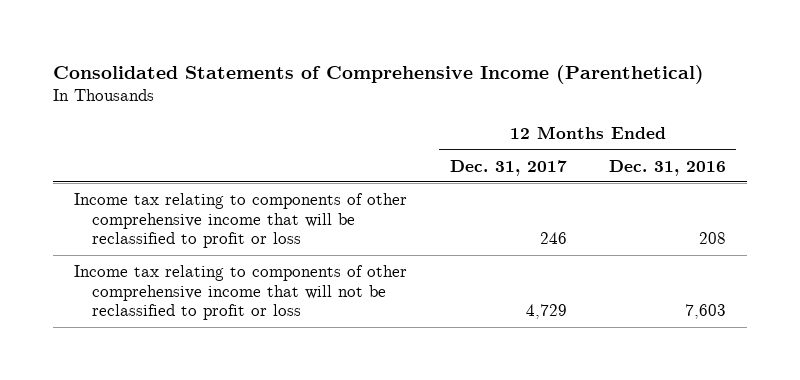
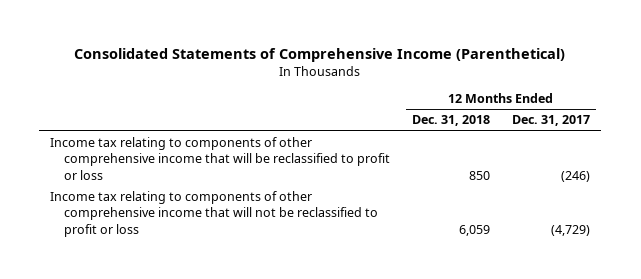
- | 12 Months Ended Dec. 31, 2017 | 12 Months Ended Dec. 31, 2016
+ | 12 Months Ended Dec. 31, 2018 | 12 Months Ended Dec. 31, 2017
- Income tax relating to components of other comprehensive income that will be reclassified to profit or loss | 246 | 208
- Income tax relating to components of other comprehensive income that will not be reclassified to profit or loss | 4,729 | 7,603
+ Income tax relating to components of other comprehensive income that will be reclassified to profit or loss | 850 | (246)
+ Income tax relating to components of other comprehensive income that will not be reclassified to profit or loss | 6,059 | (4,729)

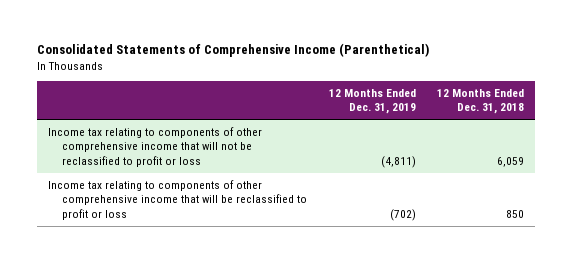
- | 12 Months Ended Dec. 31, 2018 | 12 Months Ended Dec. 31, 2017
+ | 12 Months Ended Dec. 31, 2019 | 12 Months Ended Dec. 31, 2018
moved down: Income tax relating to components of other comprehensive income that will be reclassified to profit or loss | (702) | 850

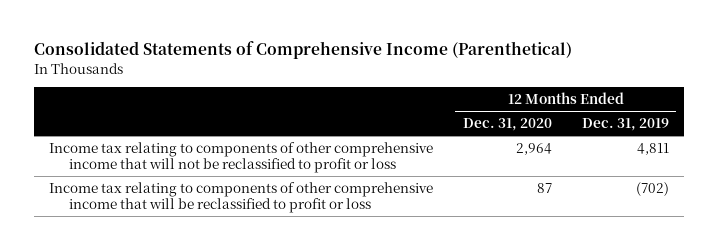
- | 12 Months Ended Dec. 31, 2019 | 12 Months Ended Dec. 31, 2018
+ | 12 Months Ended Dec. 31, 2020 | 12 Months Ended Dec. 31, 2019
- Income tax relating to components of other comprehensive income that will not be reclassified to profit or loss | (4,811) | 6,059
+ Income tax relating to components of other comprehensive income that will not be reclassified to profit or loss | 2,964 | 4,811

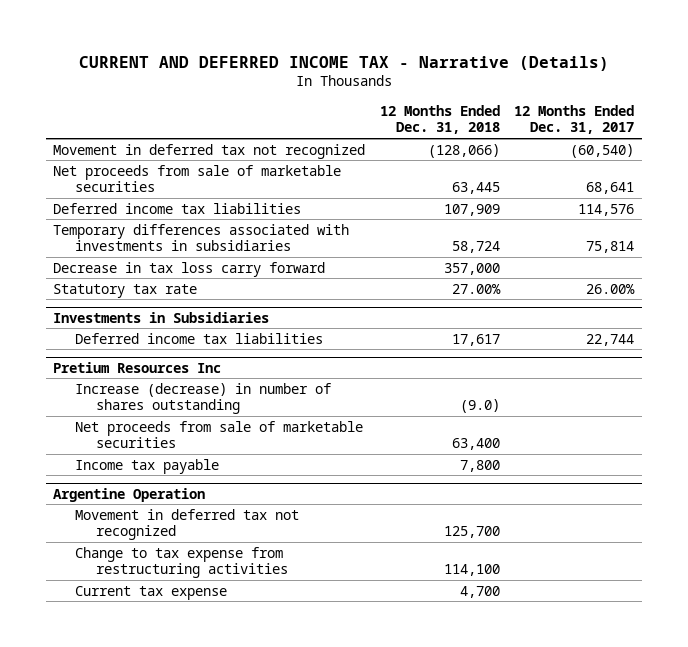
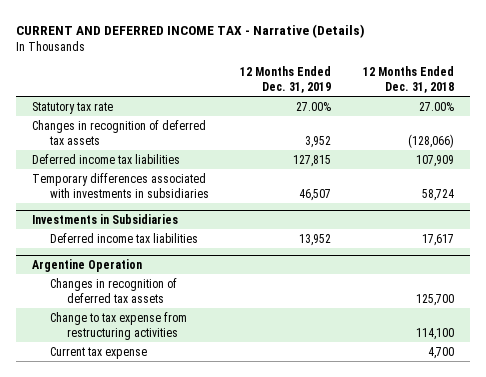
- | 12 Months Ended Dec. 31, 2018 | 12 Months Ended Dec. 31, 2017
+ | 12 Months Ended Dec. 31, 2019 | 12 Months Ended Dec. 31, 2018
- Movement in deferred tax not recognized | (128,066) | (60,540)
- Net proceeds from sale of marketable securities | 63,445 | 68,641
moved up: Statutory tax rate | 27.00% | 27.00%
+ Changes in recognition of deferred tax assets | 3,952 | (128,066)
- Decrease in tax loss carry forward | 357,000 |
- Pretium Resources Inc
- Increase (decrease) in number of shares outstanding | (9.0) |
- Net proceeds from sale of marketable securities | 63,400 |
- Income tax payable | 7,800 |
@ Argentine Operation
- Movement in deferred tax not recognized | 125,700 |
+ Changes in recognition of deferred tax assets | | 125,700

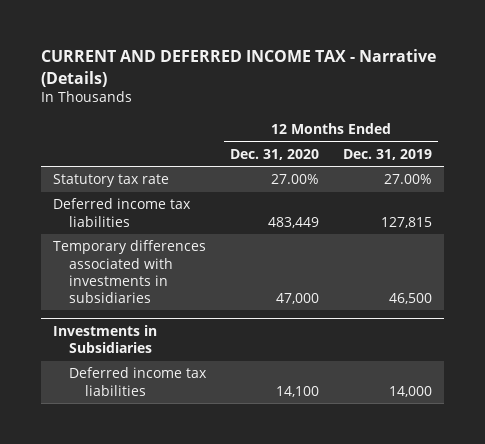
- | 12 Months Ended Dec. 31, 2019 | 12 Months Ended Dec. 31, 2018
+ | 12 Months Ended Dec. 31, 2020 | 12 Months Ended Dec. 31, 2019
- Changes in recognition of deferred tax assets | 3,952 | (128,066)
- Temporary differences associated with investments in subsidiaries | 46,507 | 58,724
+ Temporary differences associated with investments in subsidiaries | 47,000 | 46,500
@ Investments in Subsidiaries
- Deferred income tax liabilities | 13,952 | 17,617
- Argentine Operation
- Changes in recognition of deferred tax assets | | 125,700
- Change to tax expense from restructuring activities | | 114,100
- Current tax expense | | 4,700
@ Investments in Subsidiaries
+ Deferred income tax liabilities | 14,100 | 14,000

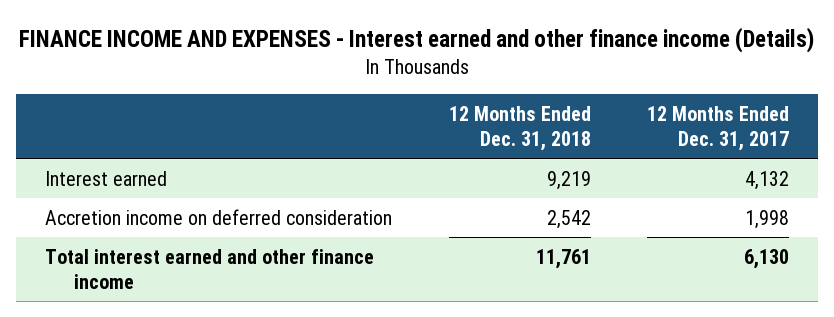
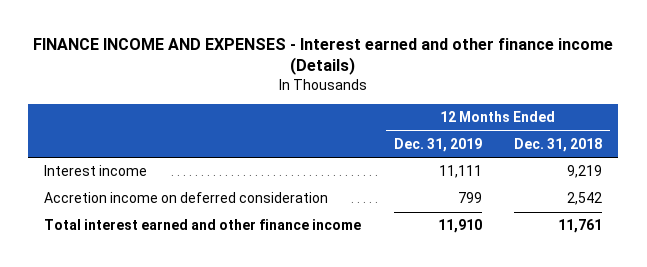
- | 12 Months Ended Dec. 31, 2018 | 12 Months Ended Dec. 31, 2017
+ | 12 Months Ended Dec. 31, 2019 | 12 Months Ended Dec. 31, 2018
- Interest earned | 9,219 | 4,132
+ Interest income | 11,111 | 9,219

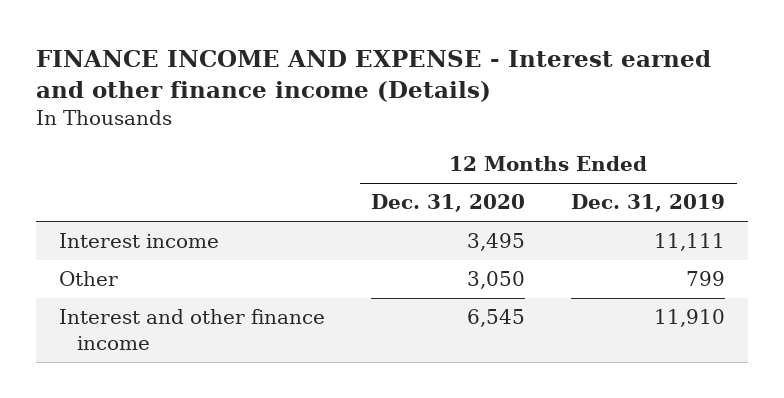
- FINANCE INCOME AND EXPENSES - Interest earned and other finance income (Details)
+ FINANCE INCOME AND EXPENSE - Interest earned and other finance income (Details)
- | 12 Months Ended Dec. 31, 2019 | 12 Months Ended Dec. 31, 2018
+ | 12 Months Ended Dec. 31, 2020 | 12 Months Ended Dec. 31, 2019
- Accretion income on deferred consideration | 799 | 2,542
- Total interest earned and other finance income | 11,910 | 11,761
+ Other | 3,050 | 799
+ Interest and other finance income | 6,545 | 11,910

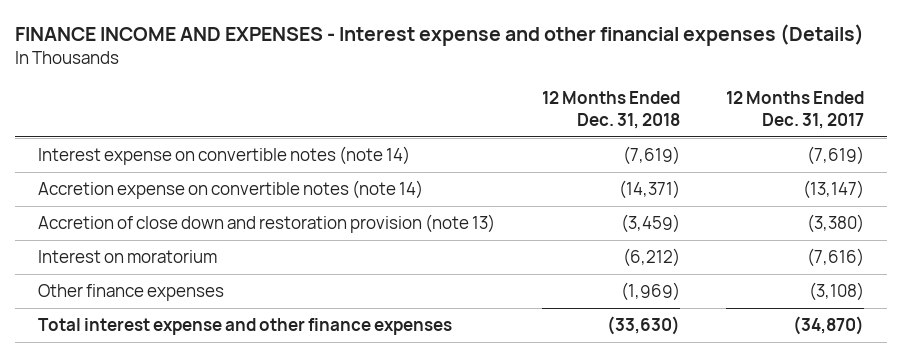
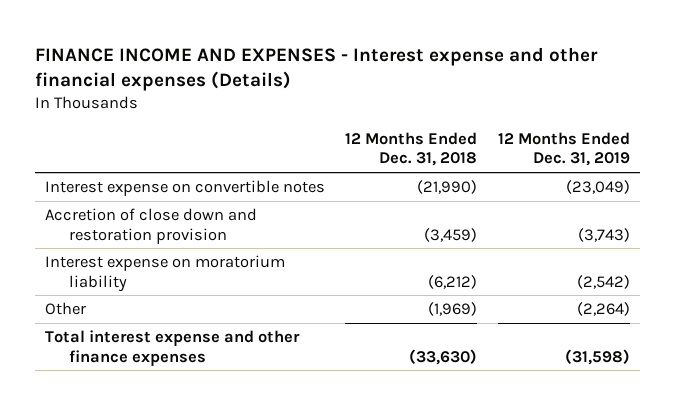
- | 12 Months Ended Dec. 31, 2018 | 12 Months Ended Dec. 31, 2017
+ | 12 Months Ended Dec. 31, 2018 | 12 Months Ended Dec. 31, 2019
- Interest expense on convertible notes (note 14) | (7,619) | (7,619)
- Accretion expense on convertible notes (note 14) | (14,371) | (13,147)
- Accretion of close down and restoration provision (note 13) | (3,459) | (3,380)
- Interest on moratorium | (6,212) | (7,616)
- Other finance expenses | (1,969) | (3,108)
+ Interest expense on convertible notes | (21,990) | (23,049)
+ Accretion of close down and restoration provision | (3,459) | (3,743)
+ Interest expense on moratorium liability | (6,212) | (2,542)
+ Other | (1,969) | (2,264)

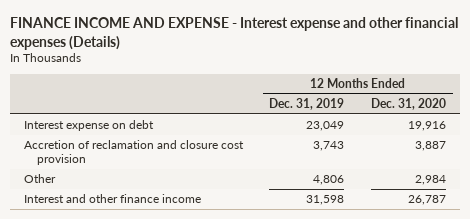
- FINANCE INCOME AND EXPENSES - Interest expense and other financial expenses (Details)
+ FINANCE INCOME AND EXPENSE - Interest expense and other financial expenses (Details)
- | 12 Months Ended Dec. 31, 2018 | 12 Months Ended Dec. 31, 2019
+ | 12 Months Ended Dec. 31, 2019 | 12 Months Ended Dec. 31, 2020
- Interest expense on convertible notes | (21,990) | (23,049)
- Accretion of close down and restoration provision | (3,459) | (3,743)
- Interest expense on moratorium liability | (6,212) | (2,542)
- Other | (1,969) | (2,264)
- Total interest expense and other finance expenses | (33,630) | (31,598)
+ Interest expense on debt | 23,049 | 19,916
+ Accretion of reclamation and closure cost provision | 3,743 | 3,887
+ Other | 4,806 | 2,984
+ Interest and other finance income | 31,598 | 26,787

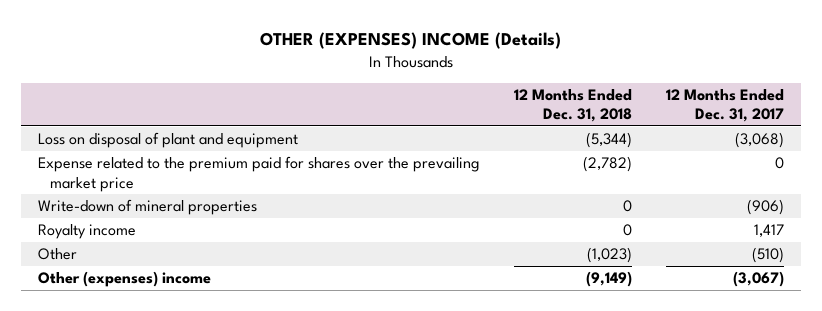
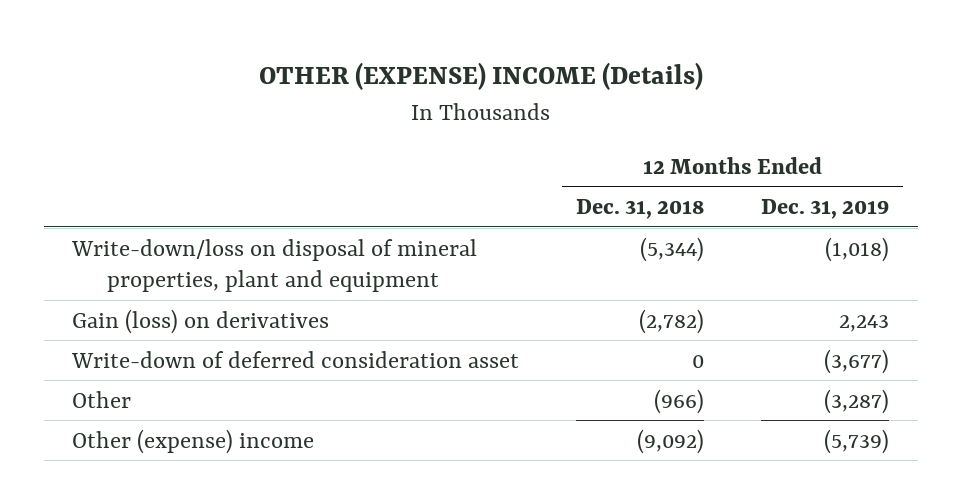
- OTHER (EXPENSES) INCOME (Details)
+ OTHER (EXPENSE) INCOME (Details)
- | 12 Months Ended Dec. 31, 2018 | 12 Months Ended Dec. 31, 2017
+ | 12 Months Ended Dec. 31, 2018 | 12 Months Ended Dec. 31, 2019
- Loss on disposal of plant and equipment | (5,344) | (3,068)
- Expense related to the premium paid for shares over the prevailing market price | (2,782) | 0
- Write-down of mineral properties | 0 | (906)
- Royalty income | 0 | 1,417
- Other | (1,023) | (510)
- Other (expenses) income | (9,149) | (3,067)
+ Write-down/loss on disposal of mineral properties, plant and equipment | (5,344) | (1,018)
+ Gain (loss) on derivatives | (2,782) | 2,243
+ Write-down of deferred consideration asset | 0 | (3,677)
+ Other | (966) | (3,287)
+ Other (expense) income | (9,092) | (5,739)

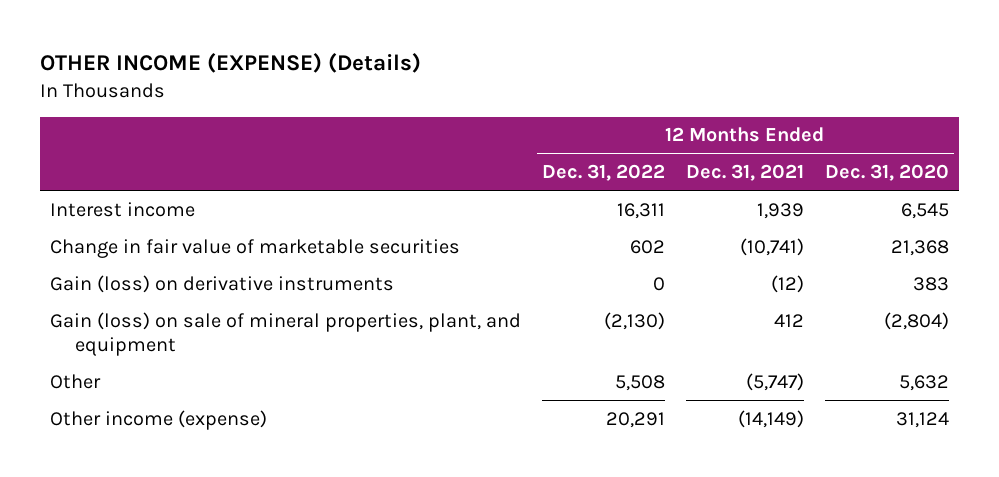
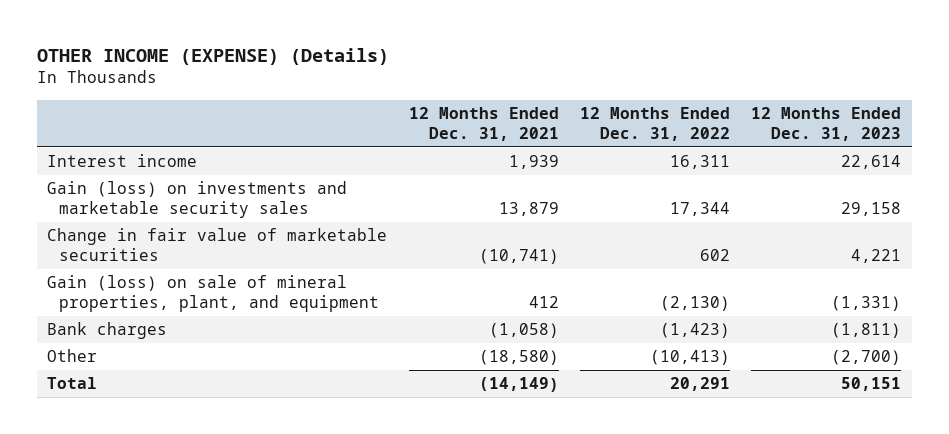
- | 12 Months Ended Dec. 31, 2022 | 12 Months Ended Dec. 31, 2021 | 12 Months Ended Dec. 31, 2020
+ | 12 Months Ended Dec. 31, 2021 | 12 Months Ended Dec. 31, 2022 | 12 Months Ended Dec. 31, 2023
+ Gain (loss) on investments and marketable security sales | 13,879 | 17,344 | 29,158
- Gain (loss) on derivative instruments | 0 | (12) | 383
- Other | 5,508 | (5,747) | 5,632
- Other income (expense) | 20,291 | (14,149) | 31,124
+ Bank charges | (1,058) | (1,423) | (1,811)
+ Other | (18,580) | (10,413) | (2,700)
+ Total | (14,149) | 20,291 | 50,151

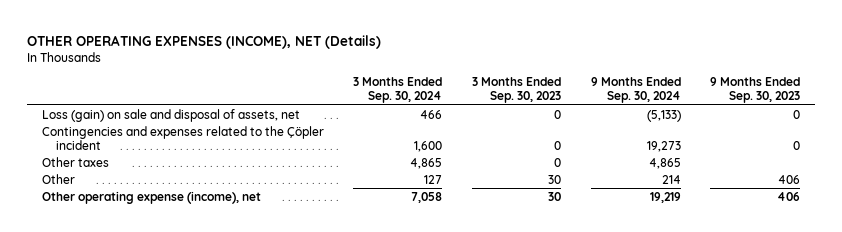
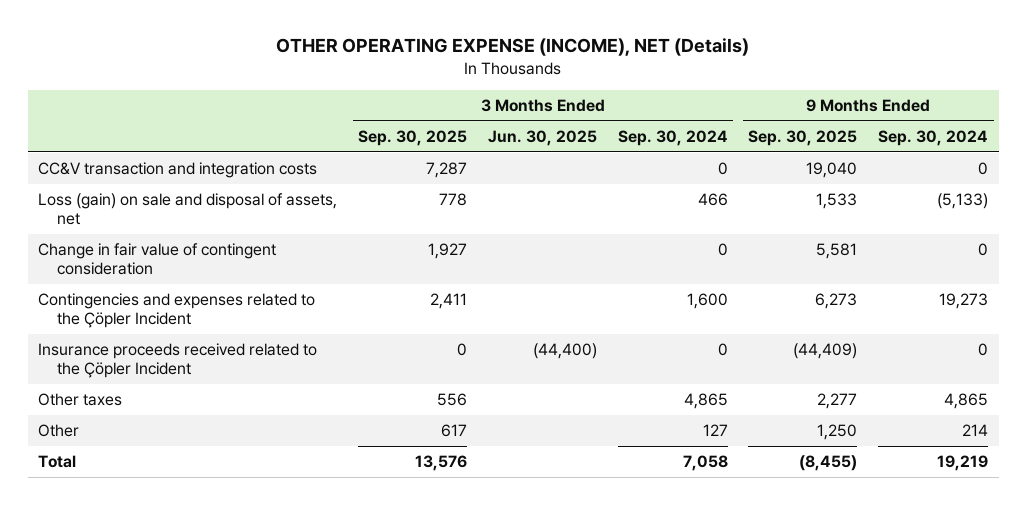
- OTHER OPERATING EXPENSES (INCOME), NET (Details)
+ OTHER OPERATING EXPENSE (INCOME), NET (Details)
- | 3 Months Ended Sep. 30, 2024 | 3 Months Ended Sep. 30, 2023 | 9 Months Ended Sep. 30, 2024 | 9 Months Ended Sep. 30, 2023
+ | 3 Months Ended Sep. 30, 2025 | 3 Months Ended Jun. 30, 2025 | 3 Months Ended Sep. 30, 2024 | 9 Months Ended Sep. 30, 2025 | 9 Months Ended Sep. 30, 2024
+ CC&V transaction and integration costs | 7,287 | | 0 | 19,040 | 0
- Contingencies and expenses related to the Çöpler incident | 1,600 | 0 | 19,273 | 0
+ Change in fair value of contingent consideration | 1,927 | | 0 | 5,581 | 0
+ Contingencies and expenses related to the Çöpler Incident | 2,411 | | 1,600 | 6,273 | 19,273
+ Insurance proceeds received related to the Çöpler Incident | 0 | (44,400) | 0 | (44,409) | 0
- Other operating expense (income), net | 7,058 | 30 | 19,219 | 406
+ Total | 13,576 | | 7,058 | (8,455) | 19,219

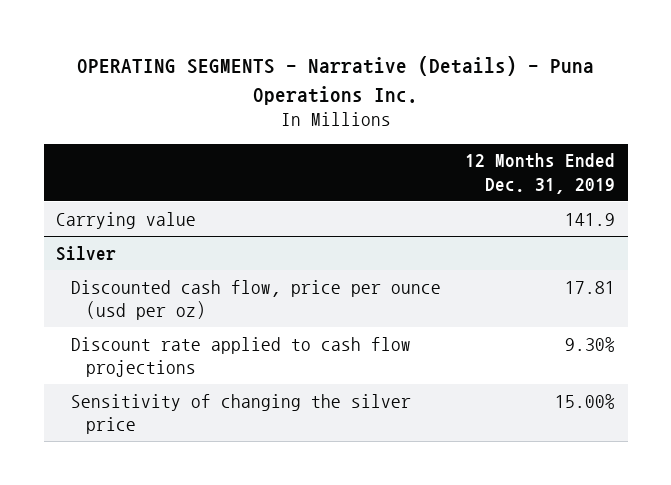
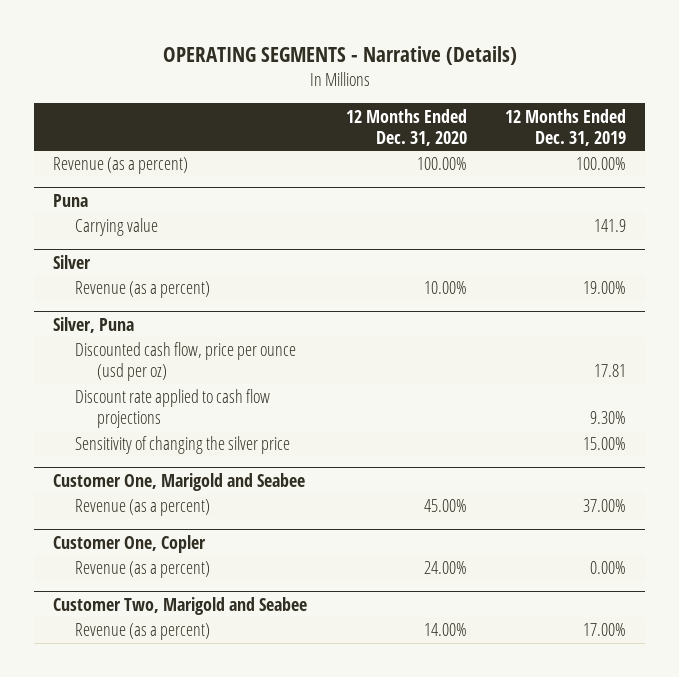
- OPERATING SEGMENTS - Narrative (Details) - Puna Operations Inc.
+ OPERATING SEGMENTS - Narrative (Details)
- | 12 Months Ended Dec. 31, 2019
+ | 12 Months Ended Dec. 31, 2020 | 12 Months Ended Dec. 31, 2019
+ Revenue (as a percent) | 100.00% | 100.00%
+ Puna
@ Silver
+ Revenue (as a percent) | 10.00% | 19.00%
+ Silver, Puna
+ Customer One, Marigold and Seabee
+ Revenue (as a percent) | 45.00% | 37.00%
+ Customer One, Copler
+ Revenue (as a percent) | 24.00% | 0.00%
+ Customer Two, Marigold and Seabee
+ Revenue (as a percent) | 14.00% | 17.00%

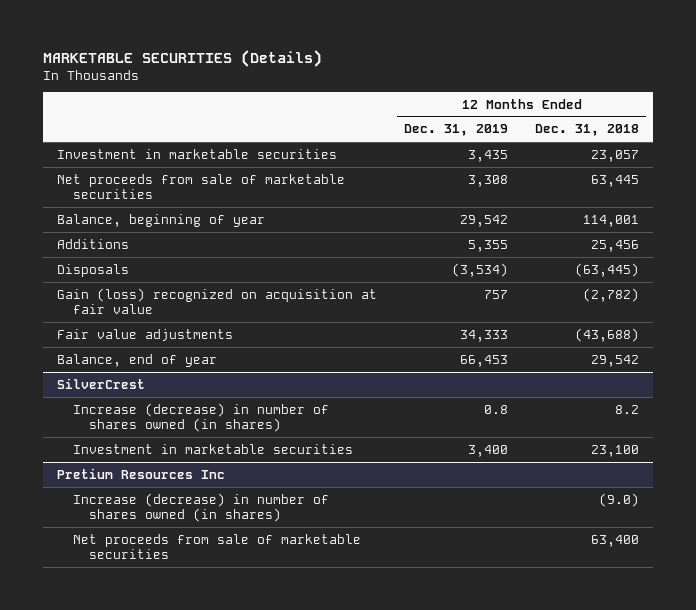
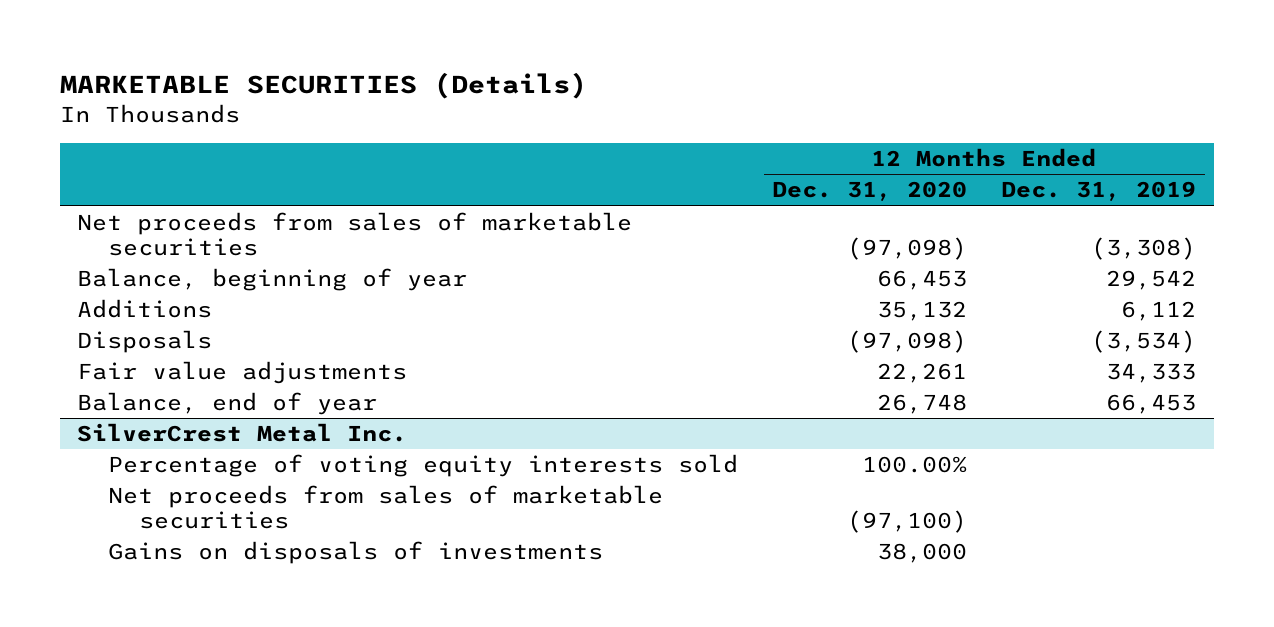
- | 12 Months Ended Dec. 31, 2019 | 12 Months Ended Dec. 31, 2018
+ | 12 Months Ended Dec. 31, 2020 | 12 Months Ended Dec. 31, 2019
- Investment in marketable securities | 3,435 | 23,057
- Net proceeds from sale of marketable securities | 3,308 | 63,445
+ Net proceeds from sales of marketable securities | (97,098) | (3,308)
- Additions | 5,355 | 25,456
+ Additions | 35,132 | 6,112
- Gain (loss) recognized on acquisition at fair value | 757 | (2,782)
- SilverCrest
- Increase (decrease) in number of shares owned (in shares) | 0.8 | 8.2
- Investment in marketable securities | 3,400 | 23,100
- Pretium Resources Inc
- Increase (decrease) in number of shares owned (in shares) | | (9.0)
- Net proceeds from sale of marketable securities | | 63,400
+ SilverCrest Metal Inc.
+ Percentage of voting equity interests sold | 100.00% |
+ Net proceeds from sales of marketable securities | (97,100) |
+ Gains on disposals of investments | 38,000 |

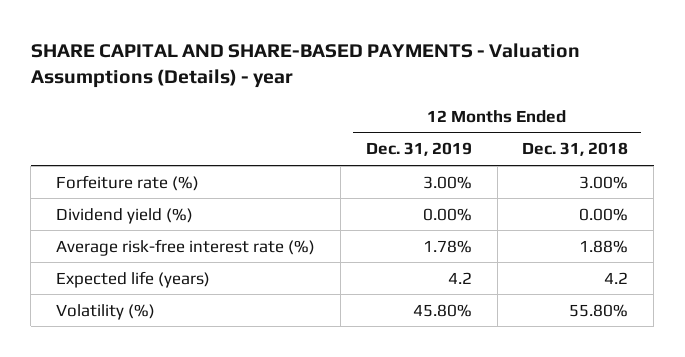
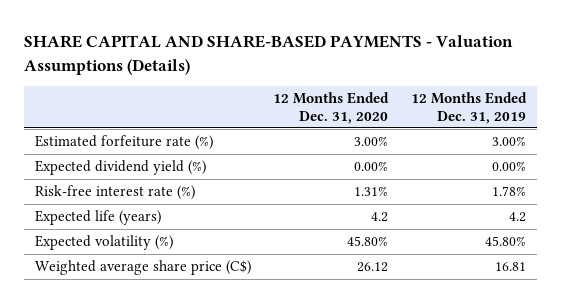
- SHARE CAPITAL AND SHARE-BASED PAYMENTS - Valuation Assumptions (Details) - year
+ SHARE CAPITAL AND SHARE-BASED PAYMENTS - Valuation Assumptions (Details)
- | 12 Months Ended Dec. 31, 2019 | 12 Months Ended Dec. 31, 2018
+ | 12 Months Ended Dec. 31, 2020 | 12 Months Ended Dec. 31, 2019
- Forfeiture rate (%) | 3.00% | 3.00%
- Dividend yield (%) | 0.00% | 0.00%
- Average risk-free interest rate (%) | 1.78% | 1.88%
+ Estimated forfeiture rate (%) | 3.00% | 3.00%
+ Expected dividend yield (%) | 0.00% | 0.00%
+ Risk-free interest rate (%) | 1.31% | 1.78%
- Volatility (%) | 45.80% | 55.80%
+ Expected volatility (%) | 45.80% | 45.80%
+ Weighted average share price (C$) | 26.12 | 16.81

